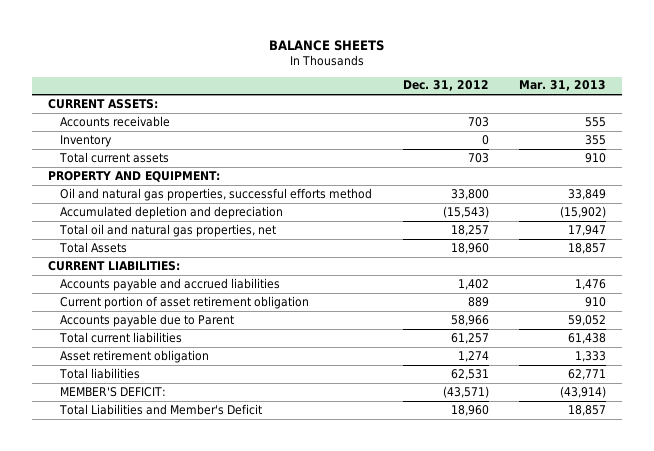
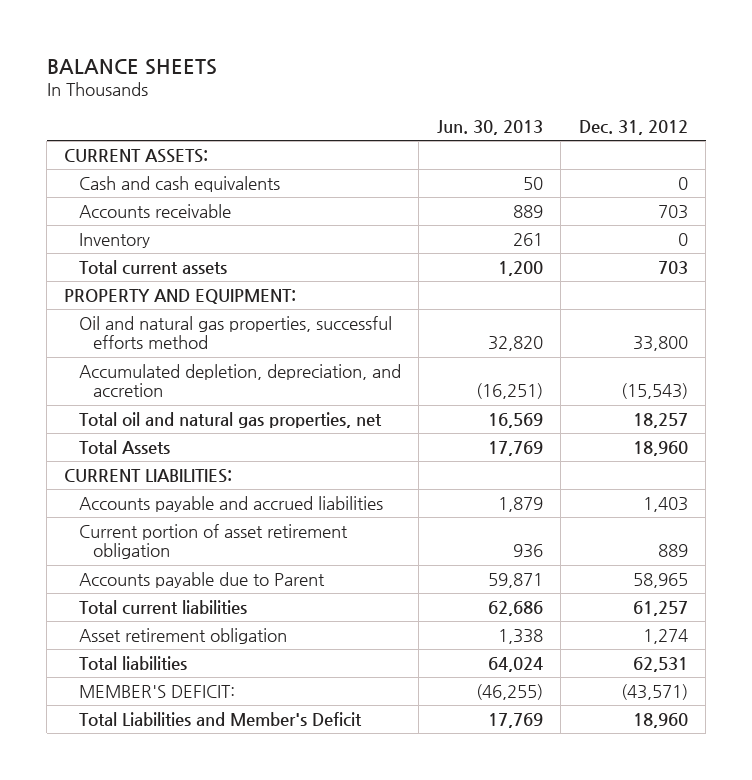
- | Dec. 31, 2012 | Mar. 31, 2013
+ | Jun. 30, 2013 | Dec. 31, 2012
+ Cash and cash equivalents | 50 | 0
- Accumulated depletion and depreciation | (15,543) | (15,902)
+ Accumulated depletion, depreciation, and accretion | (16,251) | (15,543)
- Accounts payable and accrued liabilities | 1,402 | 1,476
+ Accounts payable and accrued liabilities | 1,879 | 1,403
- Accounts payable due to Parent | 58,966 | 59,052
+ Accounts payable due to Parent | 59,871 | 58,965

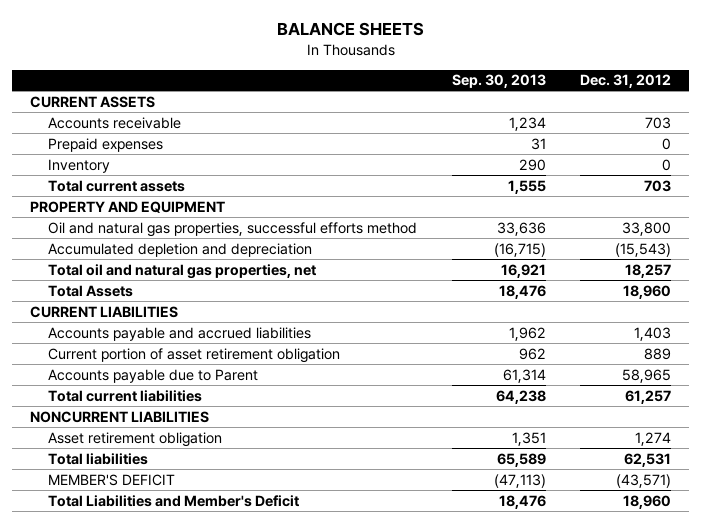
- | Jun. 30, 2013 | Dec. 31, 2012
+ | Sep. 30, 2013 | Dec. 31, 2012
- CURRENT ASSETS:
- Cash and cash equivalents | 50 | 0
+ CURRENT ASSETS
+ Prepaid expenses | 31 | 0
- PROPERTY AND EQUIPMENT:
+ PROPERTY AND EQUIPMENT
- Accumulated depletion, depreciation, and accretion | (16,251) | (15,543)
+ Accumulated depletion and depreciation | (16,715) | (15,543)
- CURRENT LIABILITIES:
+ CURRENT LIABILITIES
+ NONCURRENT LIABILITIES
- MEMBER'S DEFICIT: | (46,255) | (43,571)
+ MEMBER'S DEFICIT | (47,113) | (43,571)

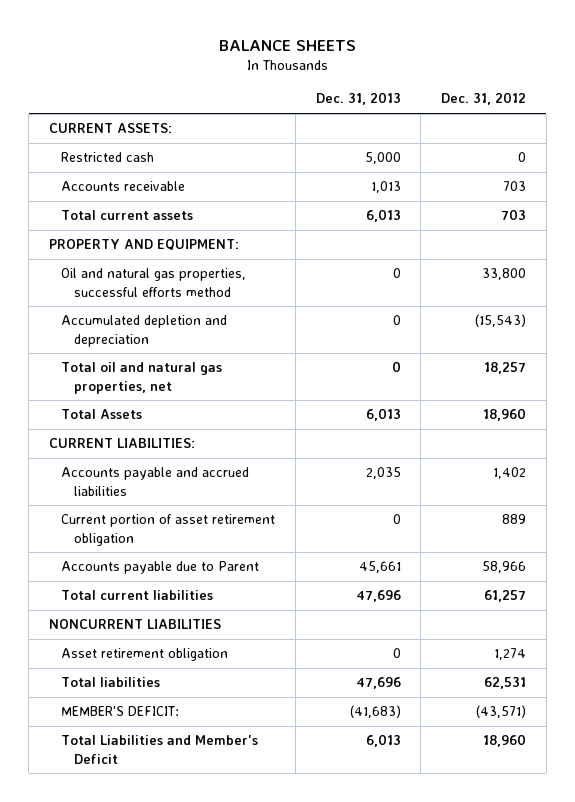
- | Sep. 30, 2013 | Dec. 31, 2012
+ | Dec. 31, 2013 | Dec. 31, 2012
- CURRENT ASSETS
+ CURRENT ASSETS:
+ Restricted cash | 5,000 | 0
- Prepaid expenses | 31 | 0
- Inventory | 290 | 0
- PROPERTY AND EQUIPMENT
+ PROPERTY AND EQUIPMENT:
- CURRENT LIABILITIES
- Accounts payable and accrued liabilities | 1,962 | 1,403
+ CURRENT LIABILITIES:
+ Accounts payable and accrued liabilities | 2,035 | 1,402
- Accounts payable due to Parent | 61,314 | 58,965
+ Accounts payable due to Parent | 45,661 | 58,966
- MEMBER'S DEFICIT | (47,113) | (43,571)
+ MEMBER'S DEFICIT: | (41,683) | (43,571)

